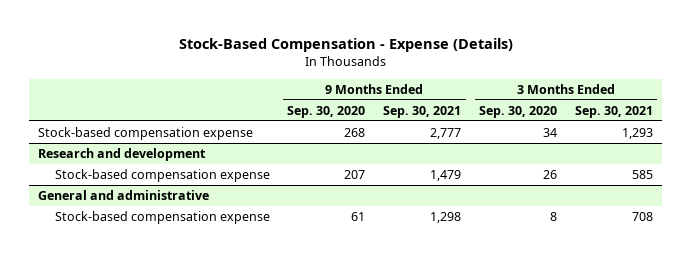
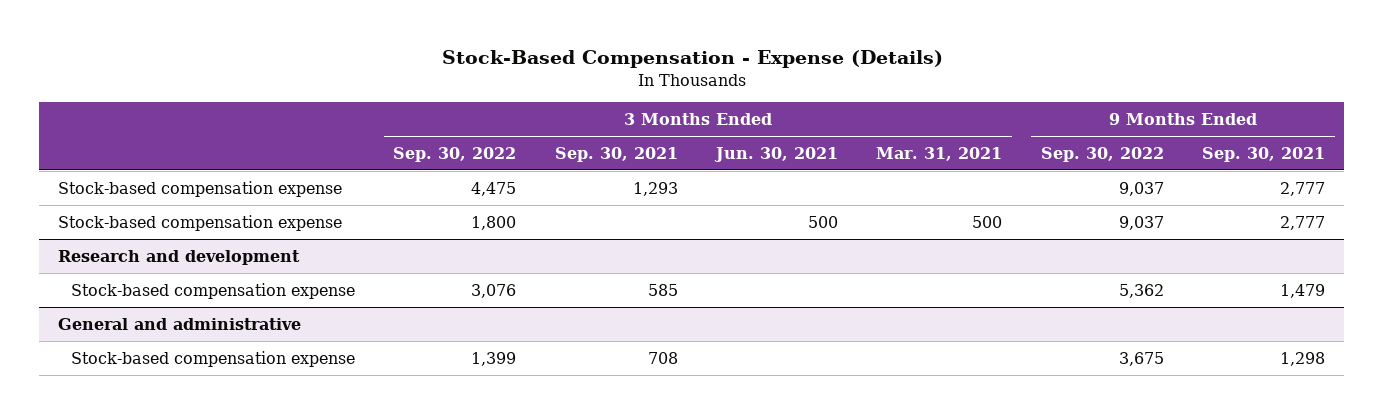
- | 9 Months Ended Sep. 30, 2020 | 9 Months Ended Sep. 30, 2021 | 3 Months Ended Sep. 30, 2020 | 3 Months Ended Sep. 30, 2021
+ | 3 Months Ended Sep. 30, 2022 | 3 Months Ended Sep. 30, 2021 | 3 Months Ended Jun. 30, 2021 | 3 Months Ended Mar. 31, 2021 | 9 Months Ended Sep. 30, 2022 | 9 Months Ended Sep. 30, 2021
+ Stock-based compensation expense | 1,800 | | 500 | 500 | 9,037 | 2,777

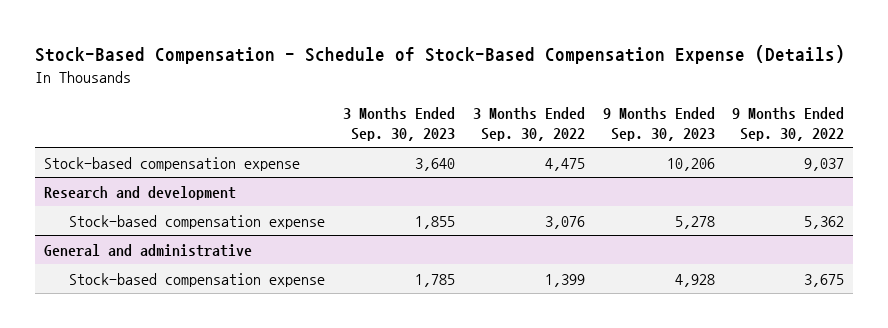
- Stock-Based Compensation - Expense (Details)
+ Stock-Based Compensation - Schedule of Stock-Based Compensation Expense (Details)
- | 3 Months Ended Sep. 30, 2022 | 3 Months Ended Sep. 30, 2021 | 3 Months Ended Jun. 30, 2021 | 3 Months Ended Mar. 31, 2021 | 9 Months Ended Sep. 30, 2022 | 9 Months Ended Sep. 30, 2021
+ | 3 Months Ended Sep. 30, 2023 | 3 Months Ended Sep. 30, 2022 | 9 Months Ended Sep. 30, 2023 | 9 Months Ended Sep. 30, 2022
- Stock-based compensation expense | 1,800 | | 500 | 500 | 9,037 | 2,777

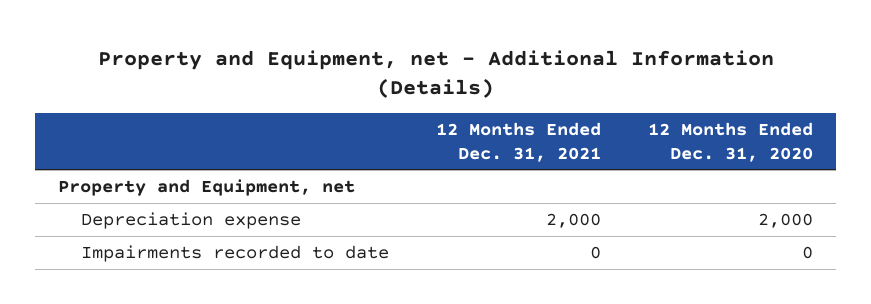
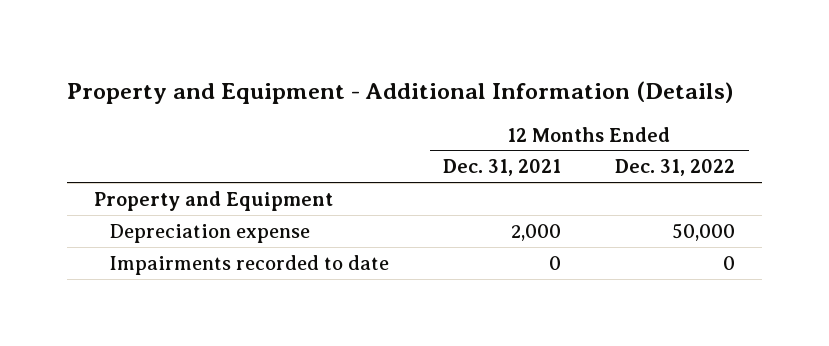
- Property and Equipment, net - Additional Information (Details)
+ Property and Equipment - Additional Information (Details)
- | 12 Months Ended Dec. 31, 2021 | 12 Months Ended Dec. 31, 2020
+ | 12 Months Ended Dec. 31, 2021 | 12 Months Ended Dec. 31, 2022
- Property and Equipment, net
+ Property and Equipment

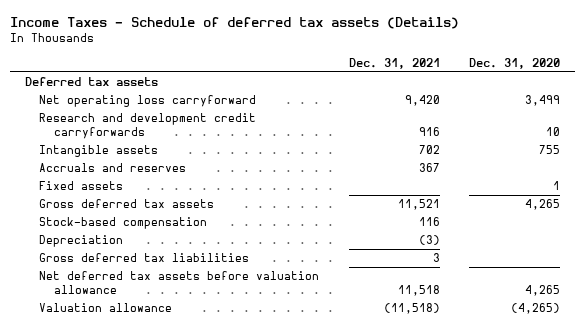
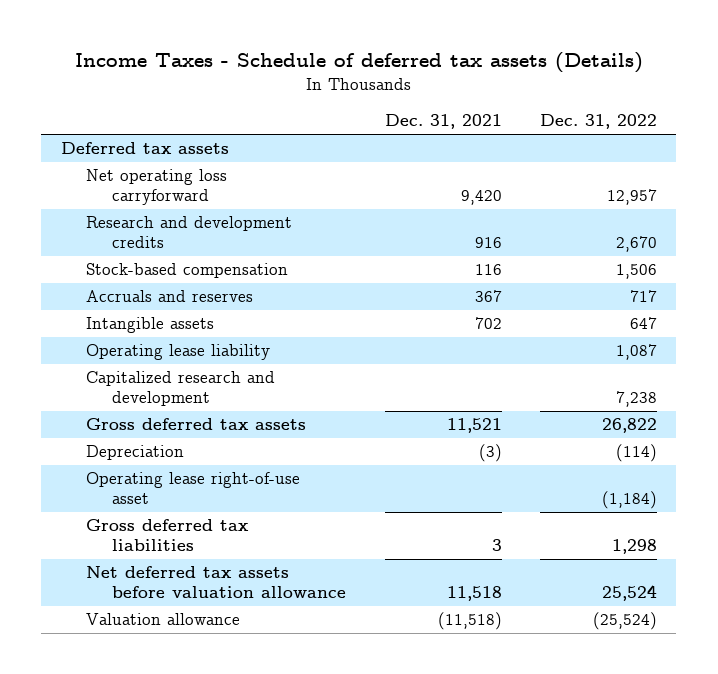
- | Dec. 31, 2021 | Dec. 31, 2020
+ | Dec. 31, 2021 | Dec. 31, 2022
- Research and development credit carryforwards | 916 | 10
+ Research and development credits | 916 | 2,670
moved up: Stock-based compensation | 116 | 1,506
- Fixed assets | | 1
moved down: Intangible assets | 702 | 647
+ Operating lease liability | | 1,087
+ Capitalized research and development | | 7,238
+ Operating lease right-of-use asset | | (1,184)

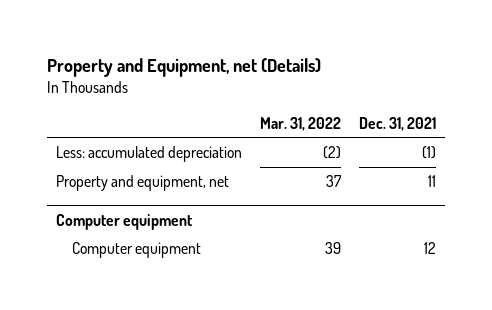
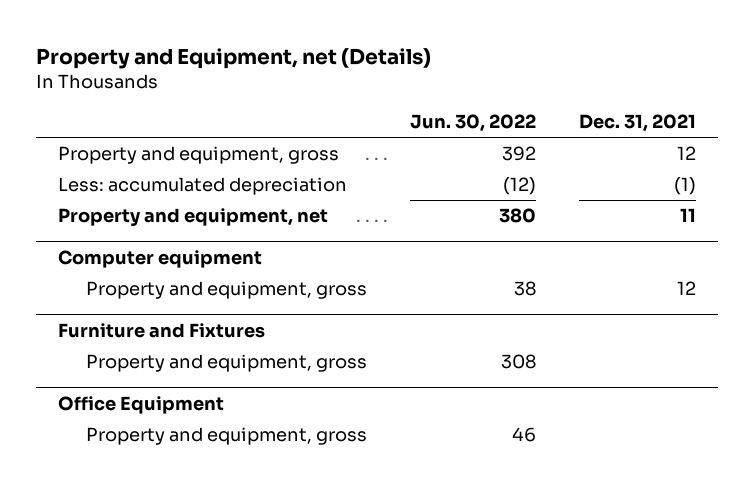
- | Mar. 31, 2022 | Dec. 31, 2021
+ | Jun. 30, 2022 | Dec. 31, 2021
+ Property and equipment, gross | 392 | 12
@ Computer equipment
- Computer equipment | 39 | 12
+ Property and equipment, gross | 38 | 12
+ Furniture and Fixtures
+ Property and equipment, gross | 308 |
+ Office Equipment
+ Property and equipment, gross | 46 |

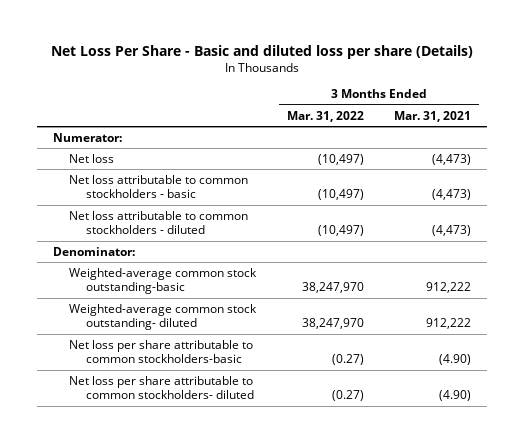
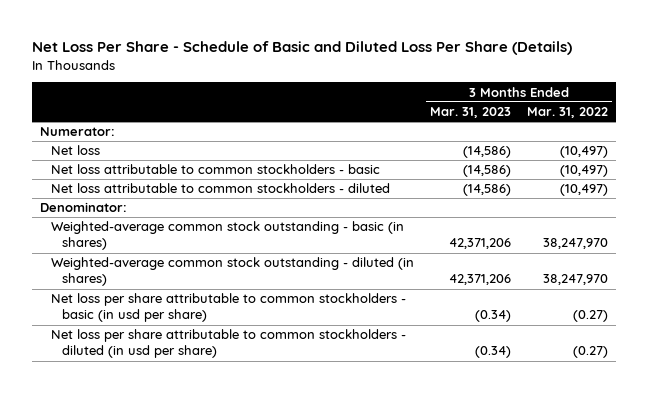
- Net Loss Per Share - Basic and diluted loss per share (Details)
+ Net Loss Per Share - Schedule of Basic and Diluted Loss Per Share (Details)
- | 3 Months Ended Mar. 31, 2022 | 3 Months Ended Mar. 31, 2021
+ | 3 Months Ended Mar. 31, 2023 | 3 Months Ended Mar. 31, 2022
- Weighted-average common stock outstanding-basic | 38,247,970 | 912,222
- Weighted-average common stock outstanding- diluted | 38,247,970 | 912,222
- Net loss per share attributable to common stockholders-basic | (0.27) | (4.90)
- Net loss per share attributable to common stockholders- diluted | (0.27) | (4.90)
+ Weighted-average common stock outstanding - basic (in shares) | 42,371,206 | 38,247,970
+ Weighted-average common stock outstanding - diluted (in shares) | 42,371,206 | 38,247,970
+ Net loss per share attributable to common stockholders - basic (in usd per share) | (0.34) | (0.27)
+ Net loss per share attributable to common stockholders - diluted (in usd per share) | (0.34) | (0.27)

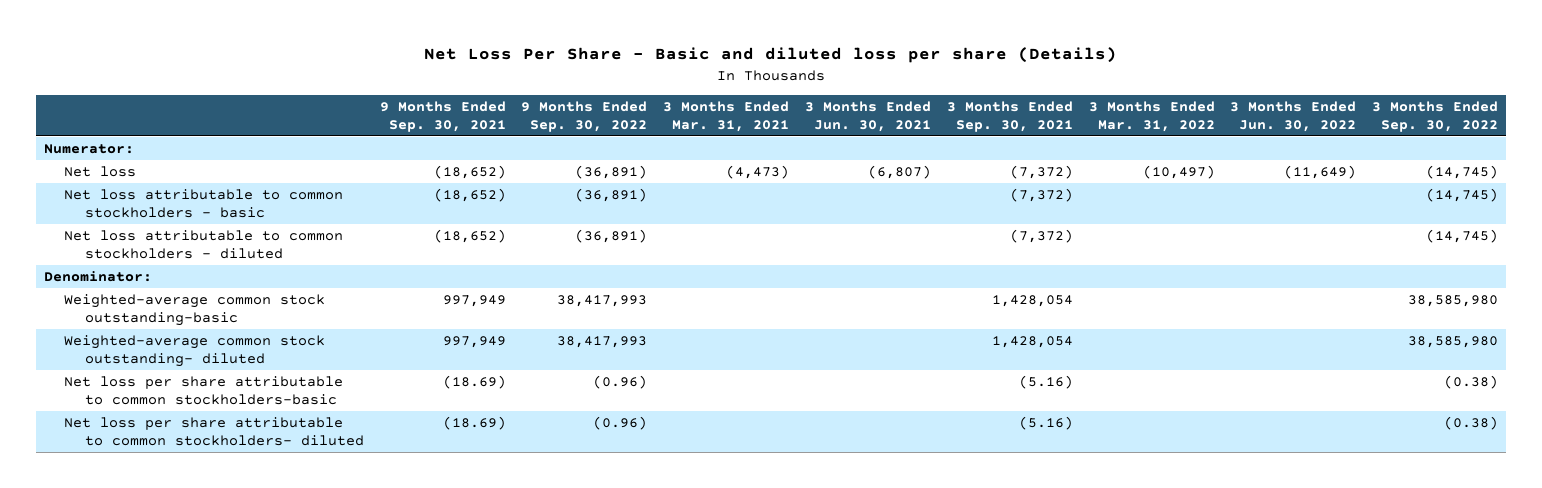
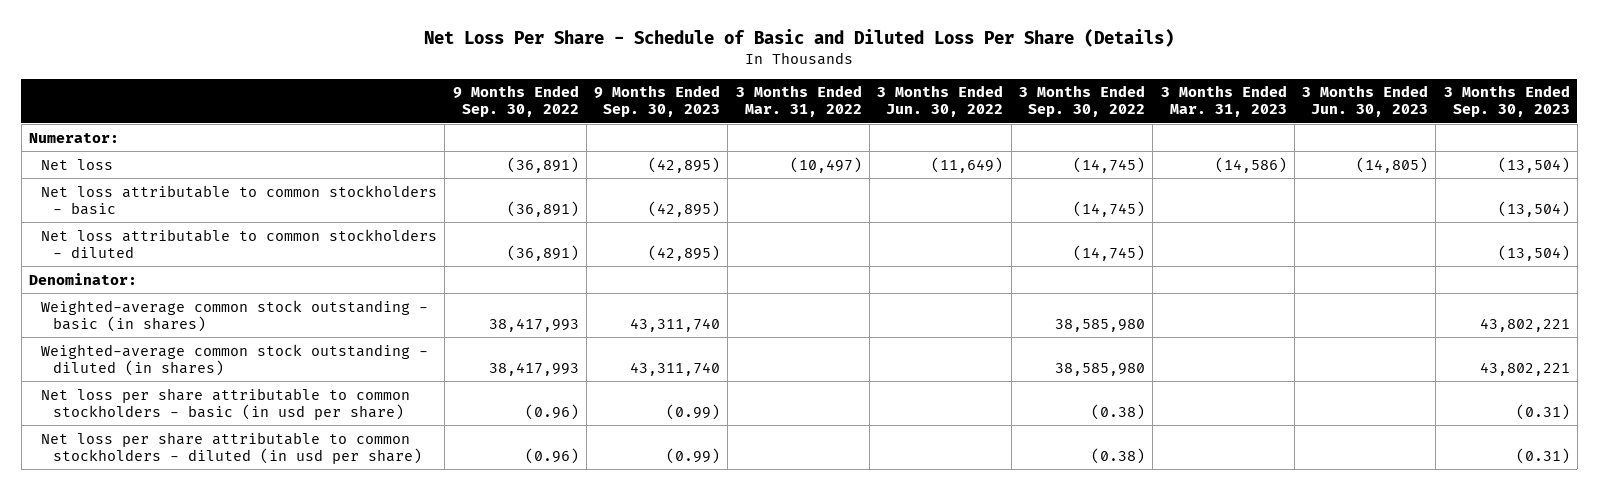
- Net Loss Per Share - Basic and diluted loss per share (Details)
+ Net Loss Per Share - Schedule of Basic and Diluted Loss Per Share (Details)
- | 9 Months Ended Sep. 30, 2021 | 9 Months Ended Sep. 30, 2022 | 3 Months Ended Mar. 31, 2021 | 3 Months Ended Jun. 30, 2021 | 3 Months Ended Sep. 30, 2021 | 3 Months Ended Mar. 31, 2022 | 3 Months Ended Jun. 30, 2022 | 3 Months Ended Sep. 30, 2022
+ | 9 Months Ended Sep. 30, 2022 | 9 Months Ended Sep. 30, 2023 | 3 Months Ended Mar. 31, 2022 | 3 Months Ended Jun. 30, 2022 | 3 Months Ended Sep. 30, 2022 | 3 Months Ended Mar. 31, 2023 | 3 Months Ended Jun. 30, 2023 | 3 Months Ended Sep. 30, 2023
- Weighted-average common stock outstanding-basic | 997,949 | 38,417,993 | | | 1,428,054 | | | 38,585,980
- Weighted-average common stock outstanding- diluted | 997,949 | 38,417,993 | | | 1,428,054 | | | 38,585,980
- Net loss per share attributable to common stockholders-basic | (18.69) | (0.96) | | | (5.16) | | | (0.38)
- Net loss per share attributable to common stockholders- diluted | (18.69) | (0.96) | | | (5.16) | | | (0.38)
+ Weighted-average common stock outstanding - basic (in shares) | 38,417,993 | 43,311,740 | | | 38,585,980 | | | 43,802,221
+ Weighted-average common stock outstanding - diluted (in shares) | 38,417,993 | 43,311,740 | | | 38,585,980 | | | 43,802,221
+ Net loss per share attributable to common stockholders - basic (in usd per share) | (0.96) | (0.99) | | | (0.38) | | | (0.31)
+ Net loss per share attributable to common stockholders - diluted (in usd per share) | (0.96) | (0.99) | | | (0.38) | | | (0.31)

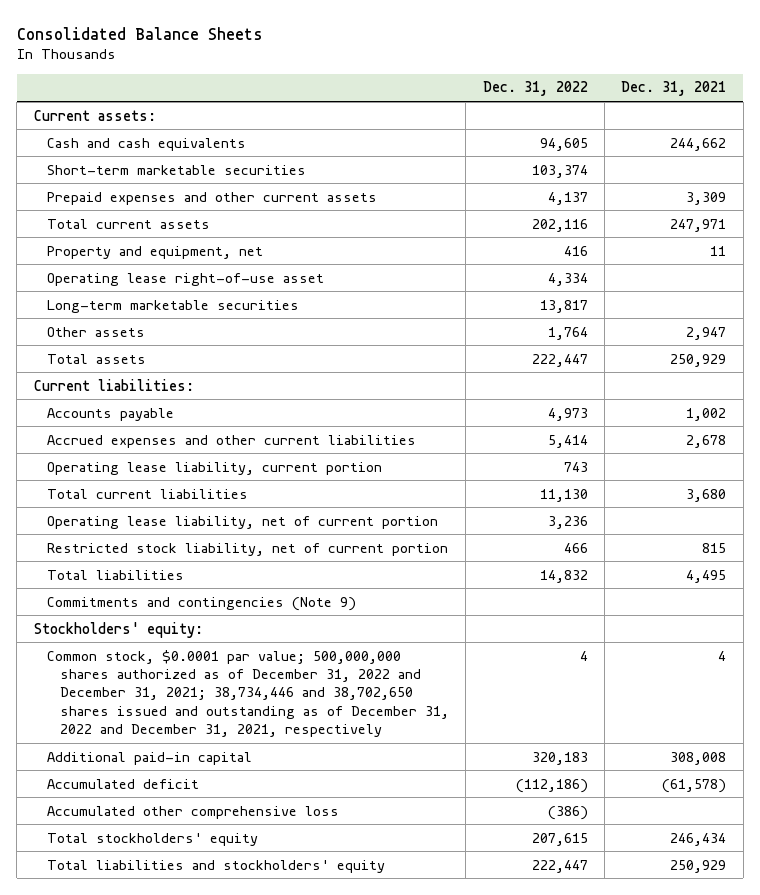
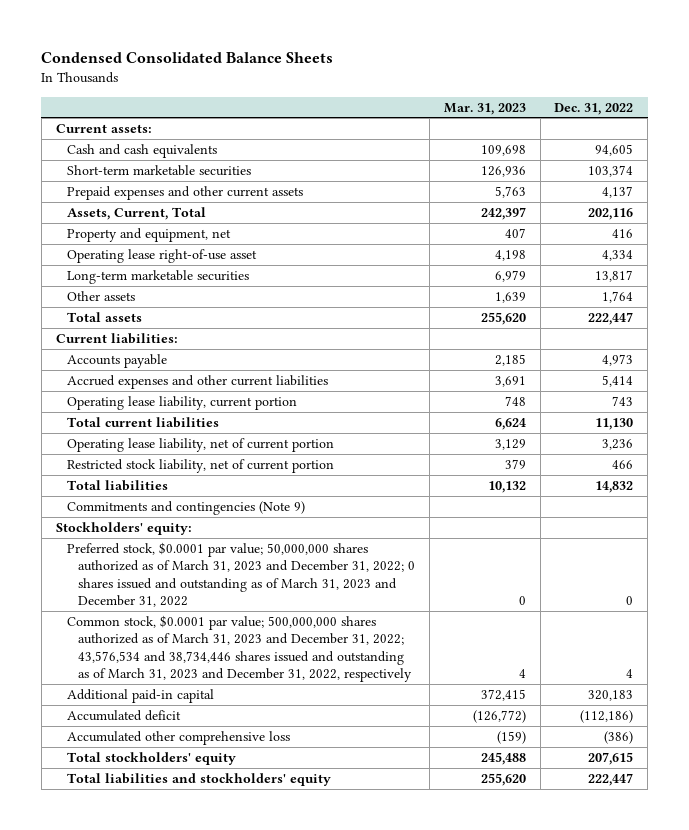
- Consolidated Balance Sheets
+ Condensed Consolidated Balance Sheets
- | Dec. 31, 2022 | Dec. 31, 2021
+ | Mar. 31, 2023 | Dec. 31, 2022
- Total current assets | 202,116 | 247,971
+ Assets, Current, Total | 242,397 | 202,116
- Common stock, $0.0001 par value; 500,000,000 shares authorized as of December 31, 2022 and December 31, 2021; 38,734,446 and 38,702,650 shares issued and outstanding as of December 31, 2022 and December 31, 2021, respectively | 4 | 4
+ Preferred stock, $0.0001 par value; 50,000,000 shares authorized as of March 31, 2023 and December 31, 2022; 0 shares issued and outstanding as of March 31, 2023 and December 31, 2022 | 0 | 0
+ Common stock, $0.0001 par value; 500,000,000 shares authorized as of March 31, 2023 and December 31, 2022; 43,576,534 and 38,734,446 shares issued and outstanding as of March 31, 2023 and December 31, 2022, respectively | 4 | 4

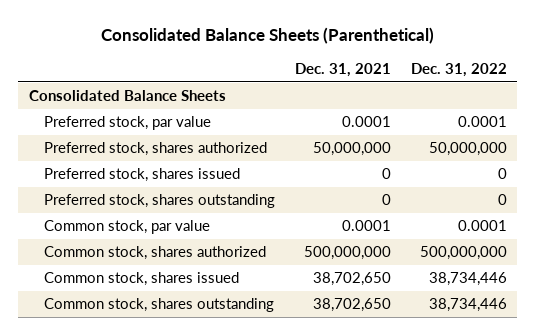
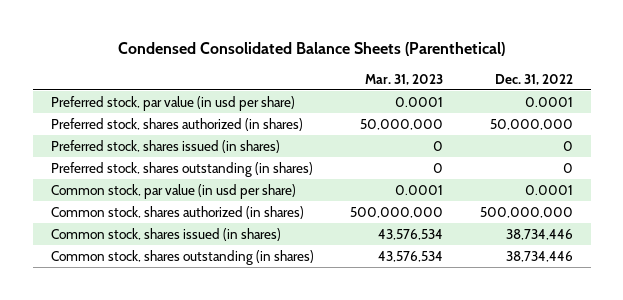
- Consolidated Balance Sheets (Parenthetical)
+ Condensed Consolidated Balance Sheets (Parenthetical)
- | Dec. 31, 2021 | Dec. 31, 2022
+ | Mar. 31, 2023 | Dec. 31, 2022
- Consolidated Balance Sheets
- Preferred stock, par value | 0.0001 | 0.0001
- Preferred stock, shares authorized | 50,000,000 | 50,000,000
- Preferred stock, shares issued | 0 | 0
- Preferred stock, shares outstanding | 0 | 0
- Common stock, par value | 0.0001 | 0.0001
- Common stock, shares authorized | 500,000,000 | 500,000,000
- Common stock, shares issued | 38,702,650 | 38,734,446
- Common stock, shares outstanding | 38,702,650 | 38,734,446
+ Preferred stock, par value (in usd per share) | 0.0001 | 0.0001
+ Preferred stock, shares authorized (in shares) | 50,000,000 | 50,000,000
+ Preferred stock, shares issued (in shares) | 0 | 0
+ Preferred stock, shares outstanding (in shares) | 0 | 0
+ Common stock, par value (in usd per share) | 0.0001 | 0.0001
+ Common stock, shares authorized (in shares) | 500,000,000 | 500,000,000
+ Common stock, shares issued (in shares) | 43,576,534 | 38,734,446
+ Common stock, shares outstanding (in shares) | 43,576,534 | 38,734,446

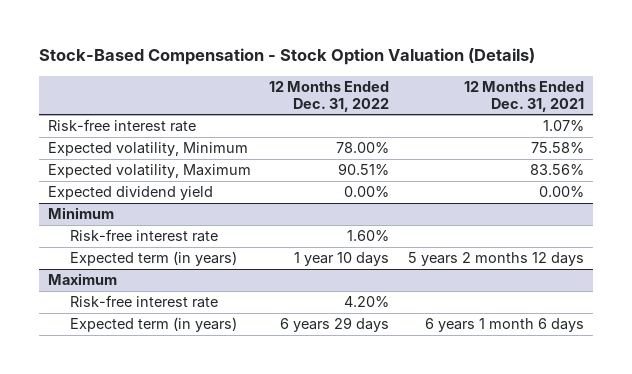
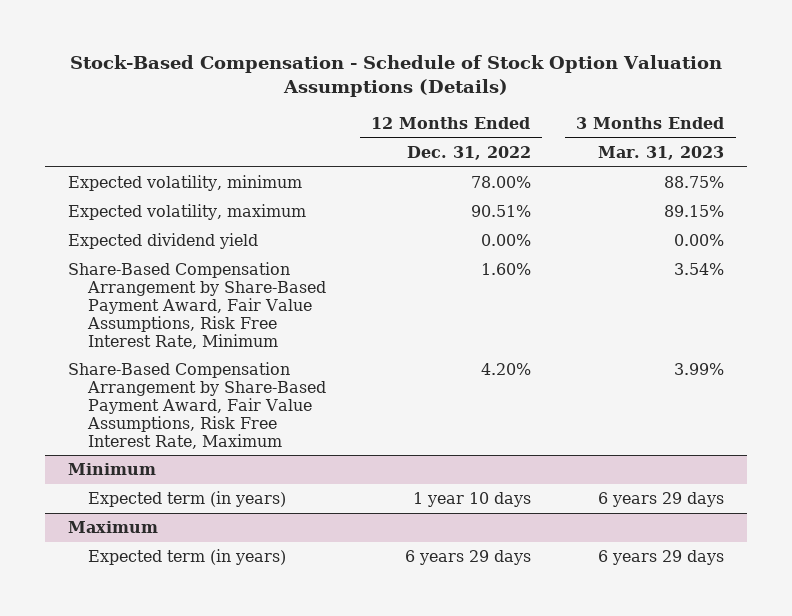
- Stock-Based Compensation - Stock Option Valuation (Details)
+ Stock-Based Compensation - Schedule of Stock Option Valuation Assumptions (Details)
- | 12 Months Ended Dec. 31, 2022 | 12 Months Ended Dec. 31, 2021
+ | 12 Months Ended Dec. 31, 2022 | 3 Months Ended Mar. 31, 2023
- Risk-free interest rate | | 1.07%
- Expected volatility, Minimum | 78.00% | 75.58%
- Expected volatility, Maximum | 90.51% | 83.56%
+ Expected volatility, minimum | 78.00% | 88.75%
+ Expected volatility, maximum | 90.51% | 89.15%
+ Share-Based Compensation Arrangement by Share-Based Payment Award, Fair Value Assumptions, Risk Free Interest Rate, Minimum | 1.60% | 3.54%
+ Share-Based Compensation Arrangement by Share-Based Payment Award, Fair Value Assumptions, Risk Free Interest Rate, Maximum | 4.20% | 3.99%
@ Minimum
- Risk-free interest rate | 1.60% |
@ Maximum
- Risk-free interest rate | 4.20% |

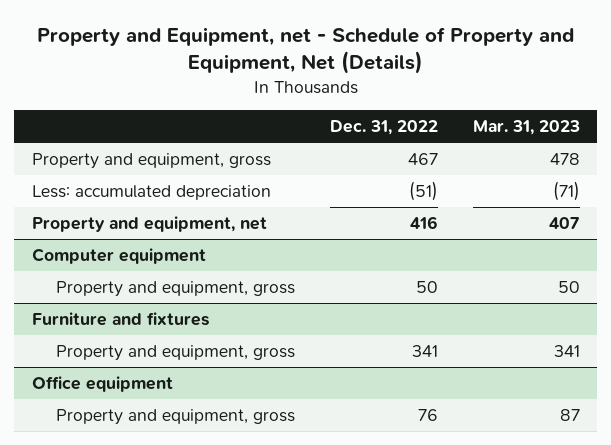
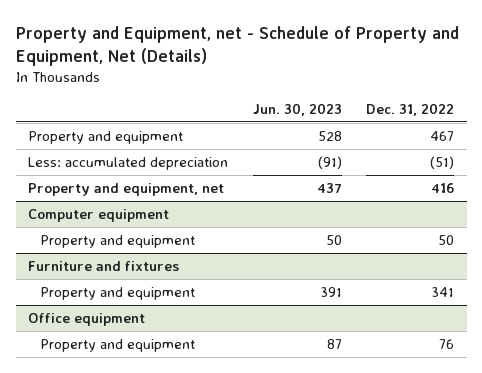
- | Dec. 31, 2022 | Mar. 31, 2023
+ | Jun. 30, 2023 | Dec. 31, 2022
- Property and equipment, gross | 467 | 478
+ Property and equipment | 528 | 467
@ Computer equipment
- Property and equipment, gross | 50 | 50
+ Property and equipment | 50 | 50
@ Furniture and fixtures
- Property and equipment, gross | 341 | 341
+ Property and equipment | 391 | 341
@ Office equipment
- Property and equipment, gross | 76 | 87
+ Property and equipment | 87 | 76

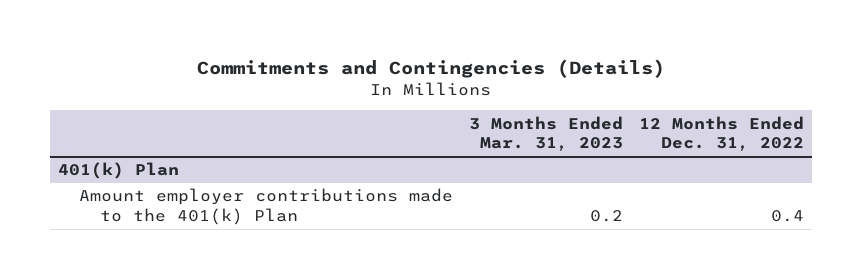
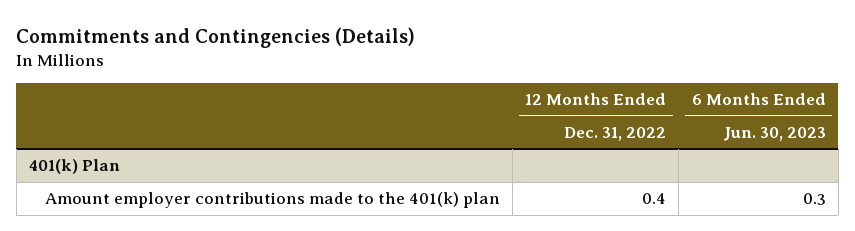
- | 3 Months Ended Mar. 31, 2023 | 12 Months Ended Dec. 31, 2022
+ | 12 Months Ended Dec. 31, 2022 | 6 Months Ended Jun. 30, 2023
@ 401(k) Plan
- Amount employer contributions made to the 401(k) Plan | 0.2 | 0.4
+ Amount employer contributions made to the 401(k) plan | 0.4 | 0.3

